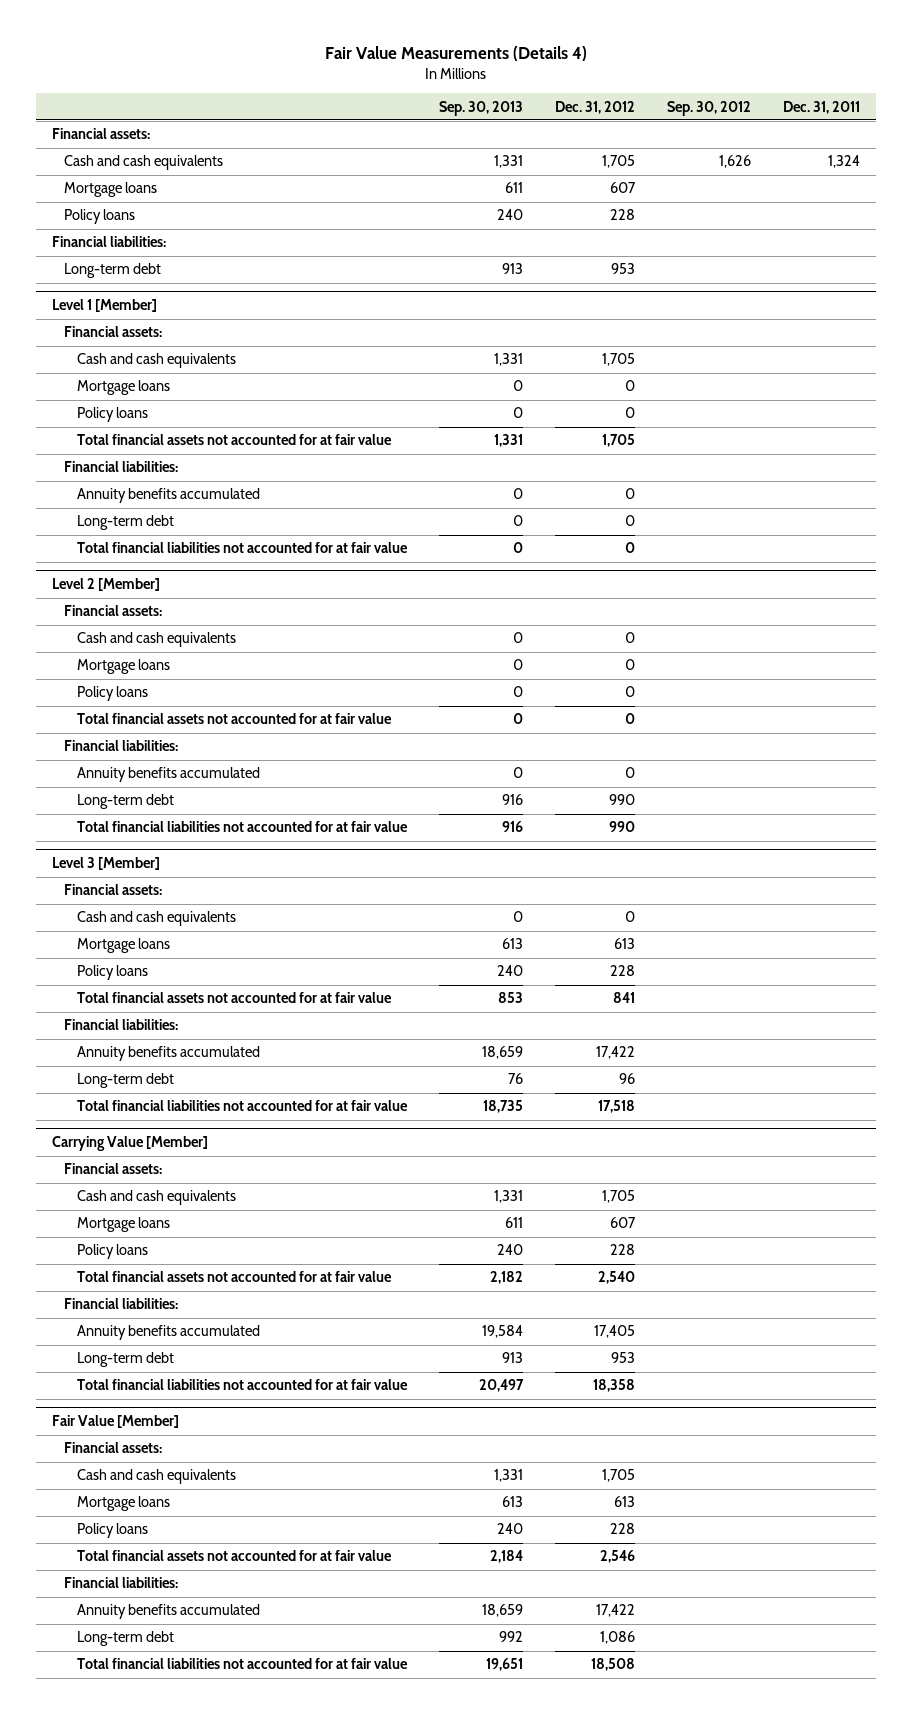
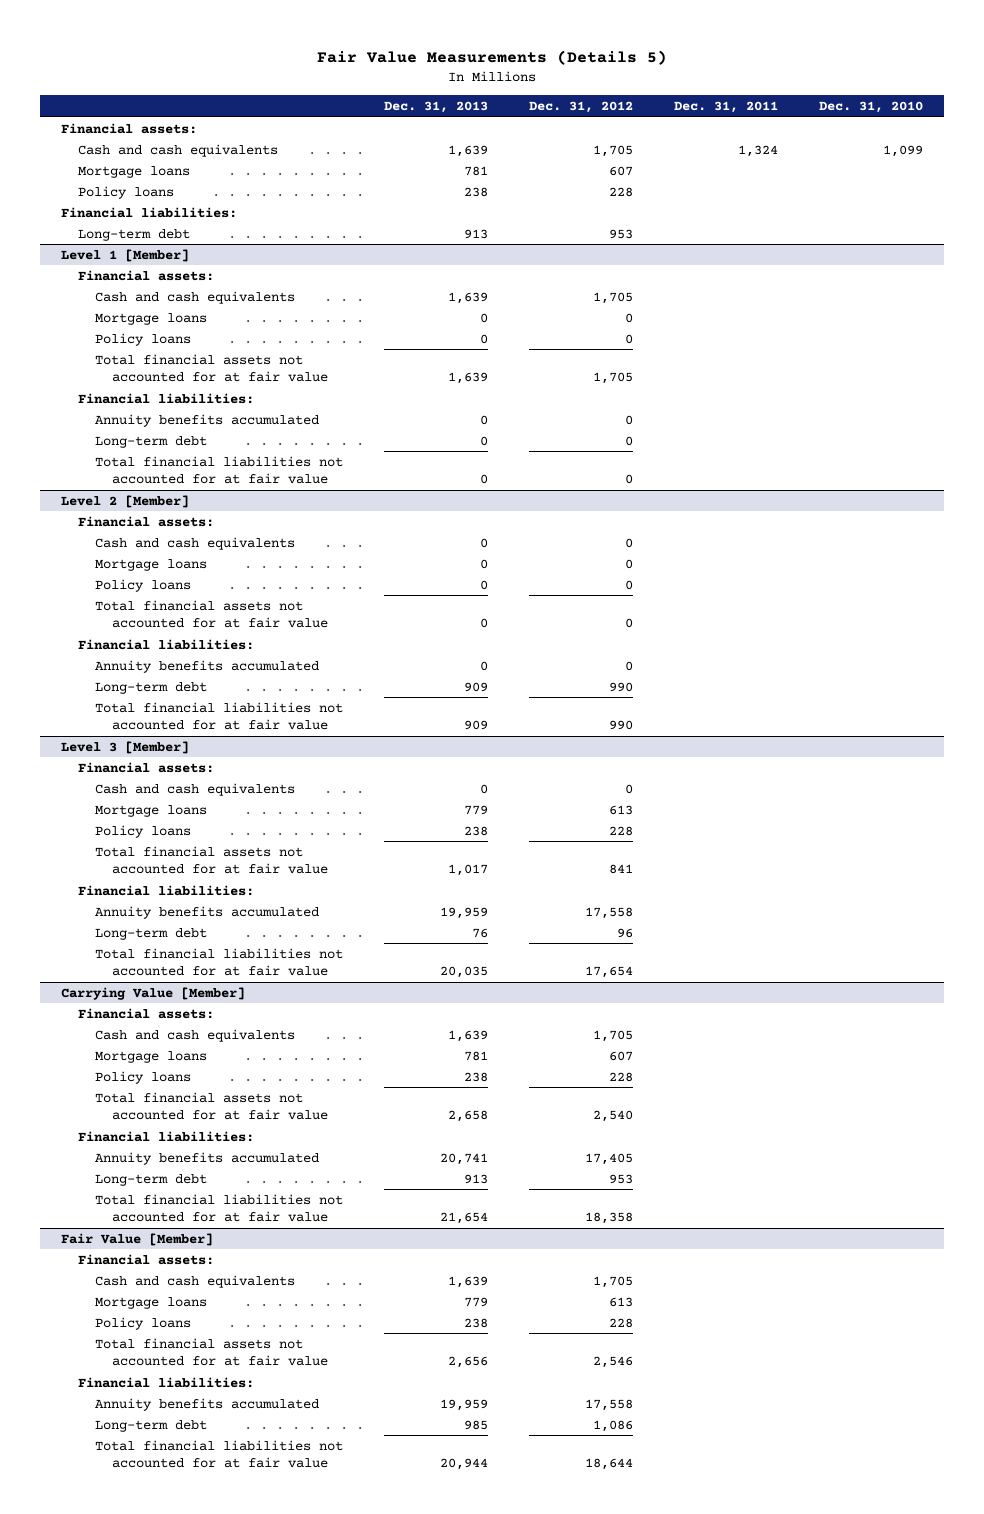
- Fair Value Measurements (Details 4)
+ Fair Value Measurements (Details 5)
- | Sep. 30, 2013 | Dec. 31, 2012 | Sep. 30, 2012 | Dec. 31, 2011
+ | Dec. 31, 2013 | Dec. 31, 2012 | Dec. 31, 2011 | Dec. 31, 2010
@ Level 3 [Member]
- Annuity benefits accumulated | 18,659 | 17,422 | |
+ Annuity benefits accumulated | 19,959 | 17,558 | |
- Total financial liabilities not accounted for at fair value | 18,735 | 17,518 | |
+ Total financial liabilities not accounted for at fair value | 20,035 | 17,654 | |
@ Fair Value [Member]
- Annuity benefits accumulated | 18,659 | 17,422 | |
+ Annuity benefits accumulated | 19,959 | 17,558 | |
- Total financial liabilities not accounted for at fair value | 19,651 | 18,508 | |
+ Total financial liabilities not accounted for at fair value | 20,944 | 18,644 | |

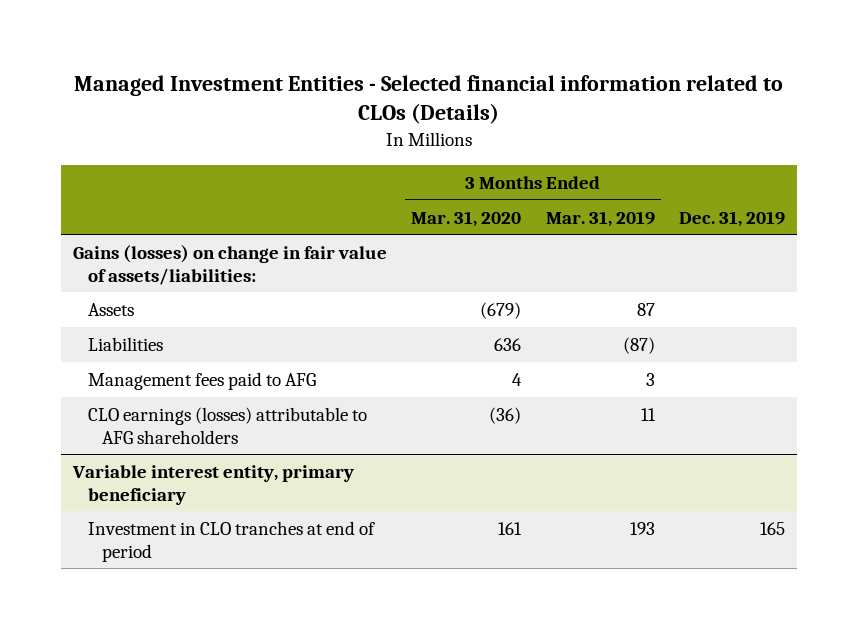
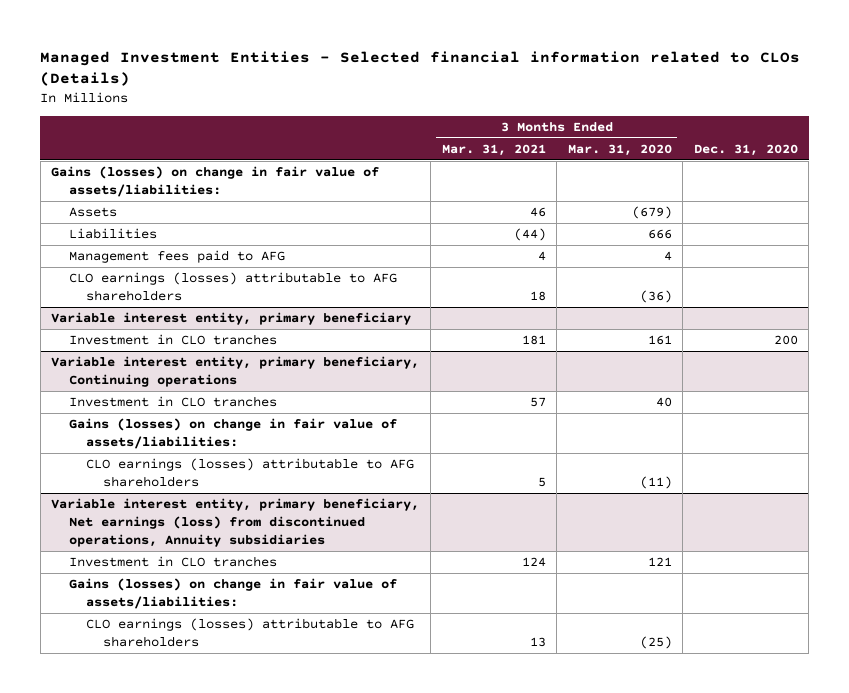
- | 3 Months Ended Mar. 31, 2020 | 3 Months Ended Mar. 31, 2019 | Dec. 31, 2019
+ | 3 Months Ended Mar. 31, 2021 | 3 Months Ended Mar. 31, 2020 | Dec. 31, 2020
- Liabilities | 636 | (87) |
+ Liabilities | (44) | 666 |
@ Variable interest entity, primary beneficiary
- Investment in CLO tranches at end of period | 161 | 193 | 165
+ Investment in CLO tranches | 181 | 161 | 200
+ Variable interest entity, primary beneficiary, Continuing operations
+ Investment in CLO tranches | 57 | 40 |
+ Gains (losses) on change in fair value of assets/liabilities:
+ CLO earnings (losses) attributable to AFG shareholders | 5 | (11) |
+ Variable interest entity, primary beneficiary, Net earnings (loss) from discontinued operations, Annuity subsidiaries
+ Investment in CLO tranches | 124 | 121 |
+ Gains (losses) on change in fair value of assets/liabilities:
+ CLO earnings (losses) attributable to AFG shareholders | 13 | (25) |

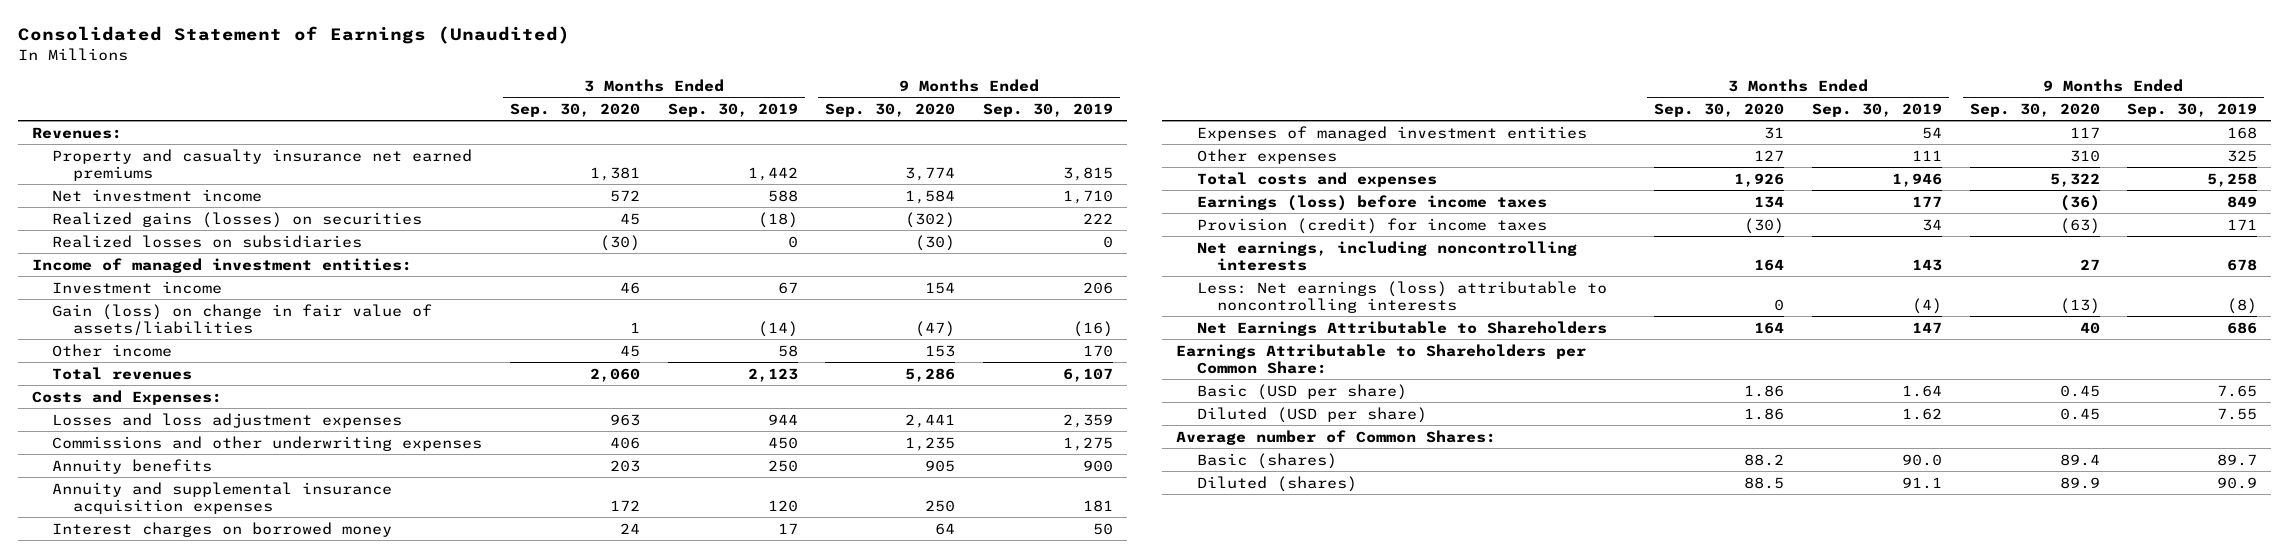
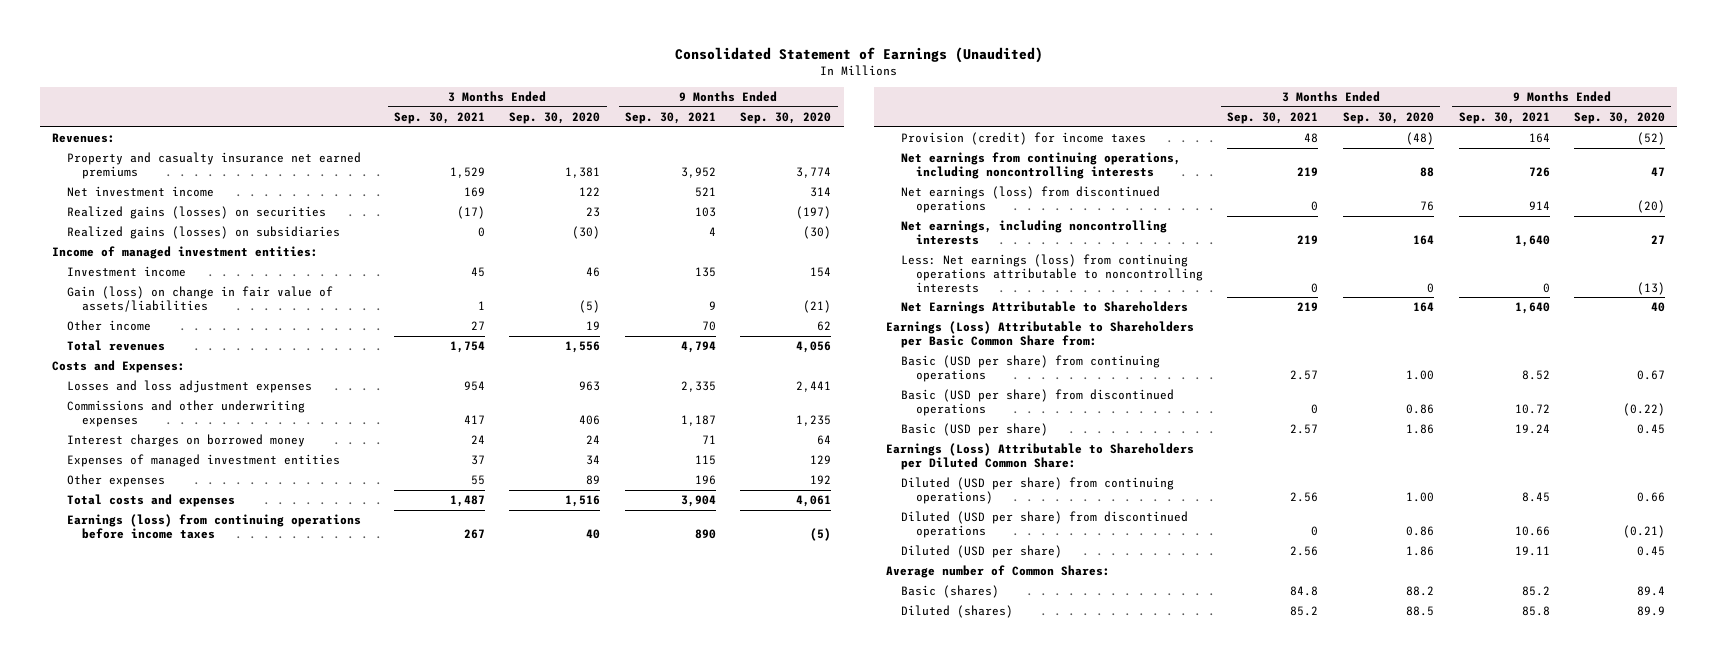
- | 3 Months Ended Sep. 30, 2020 | 3 Months Ended Sep. 30, 2019 | 9 Months Ended Sep. 30, 2020 | 9 Months Ended Sep. 30, 2019
+ | 3 Months Ended Sep. 30, 2021 | 3 Months Ended Sep. 30, 2020 | 9 Months Ended Sep. 30, 2021 | 9 Months Ended Sep. 30, 2020
- Net investment income | 572 | 588 | 1,584 | 1,710
- Realized gains (losses) on securities | 45 | (18) | (302) | 222
- Realized losses on subsidiaries | (30) | 0 | (30) | 0
+ Net investment income | 169 | 122 | 521 | 314
+ Realized gains (losses) on securities | (17) | 23 | 103 | (197)
+ Realized gains (losses) on subsidiaries | 0 | (30) | 4 | (30)
- Gain (loss) on change in fair value of assets/liabilities | 1 | (14) | (47) | (16)
- Other income | 45 | 58 | 153 | 170
- Total revenues | 2,060 | 2,123 | 5,286 | 6,107
+ Gain (loss) on change in fair value of assets/liabilities | 1 | (5) | 9 | (21)
+ Other income | 27 | 19 | 70 | 62
+ Total revenues | 1,754 | 1,556 | 4,794 | 4,056
- Annuity benefits | 203 | 250 | 905 | 900
- Annuity and supplemental insurance acquisition expenses | 172 | 120 | 250 | 181
- Expenses of managed investment entities | 31 | 54 | 117 | 168
- Other expenses | 127 | 111 | 310 | 325
- Total costs and expenses | 1,926 | 1,946 | 5,322 | 5,258
- Earnings (loss) before income taxes | 134 | 177 | (36) | 849
- Provision (credit) for income taxes | (30) | 34 | (63) | 171
+ Expenses of managed investment entities | 37 | 34 | 115 | 129
+ Other expenses | 55 | 89 | 196 | 192
+ Total costs and expenses | 1,487 | 1,516 | 3,904 | 4,061
+ Earnings (loss) from continuing operations before income taxes | 267 | 40 | 890 | (5)
+ Provision (credit) for income taxes | 48 | (48) | 164 | (52)
+ Net earnings from continuing operations, including noncontrolling interests | 219 | 88 | 726 | 47
+ Net earnings (loss) from discontinued operations | 0 | 76 | 914 | (20)
- Less: Net earnings (loss) attributable to noncontrolling interests | 0 | (4) | (13) | (8)
+ Less: Net earnings (loss) from continuing operations attributable to noncontrolling interests | 0 | 0 | 0 | (13)
- Earnings Attributable to Shareholders per Common Share:
+ Earnings (Loss) Attributable to Shareholders per Basic Common Share from:
+ Basic (USD per share) from continuing operations | 2.57 | 1.00 | 8.52 | 0.67
+ Basic (USD per share) from discontinued operations | 0 | 0.86 | 10.72 | (0.22)
+ Earnings (Loss) Attributable to Shareholders per Diluted Common Share:
+ Diluted (USD per share) from continuing operations) | 2.56 | 1.00 | 8.45 | 0.66
+ Diluted (USD per share) from discontinued operations | 0 | 0.86 | 10.66 | (0.21)

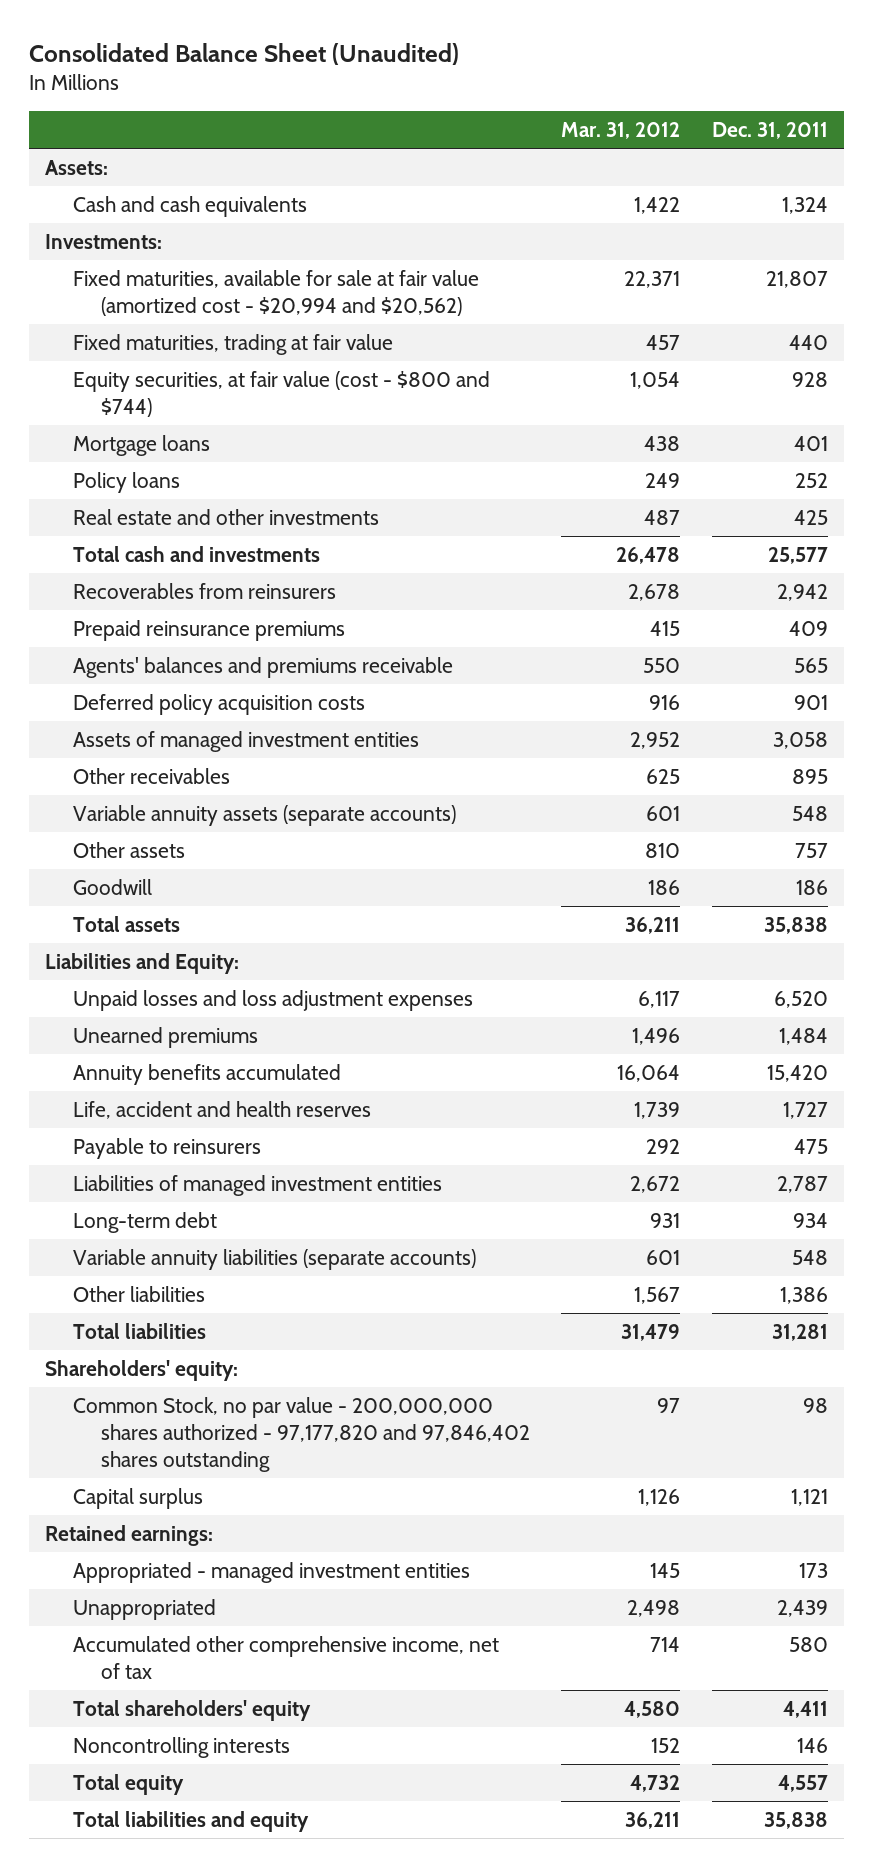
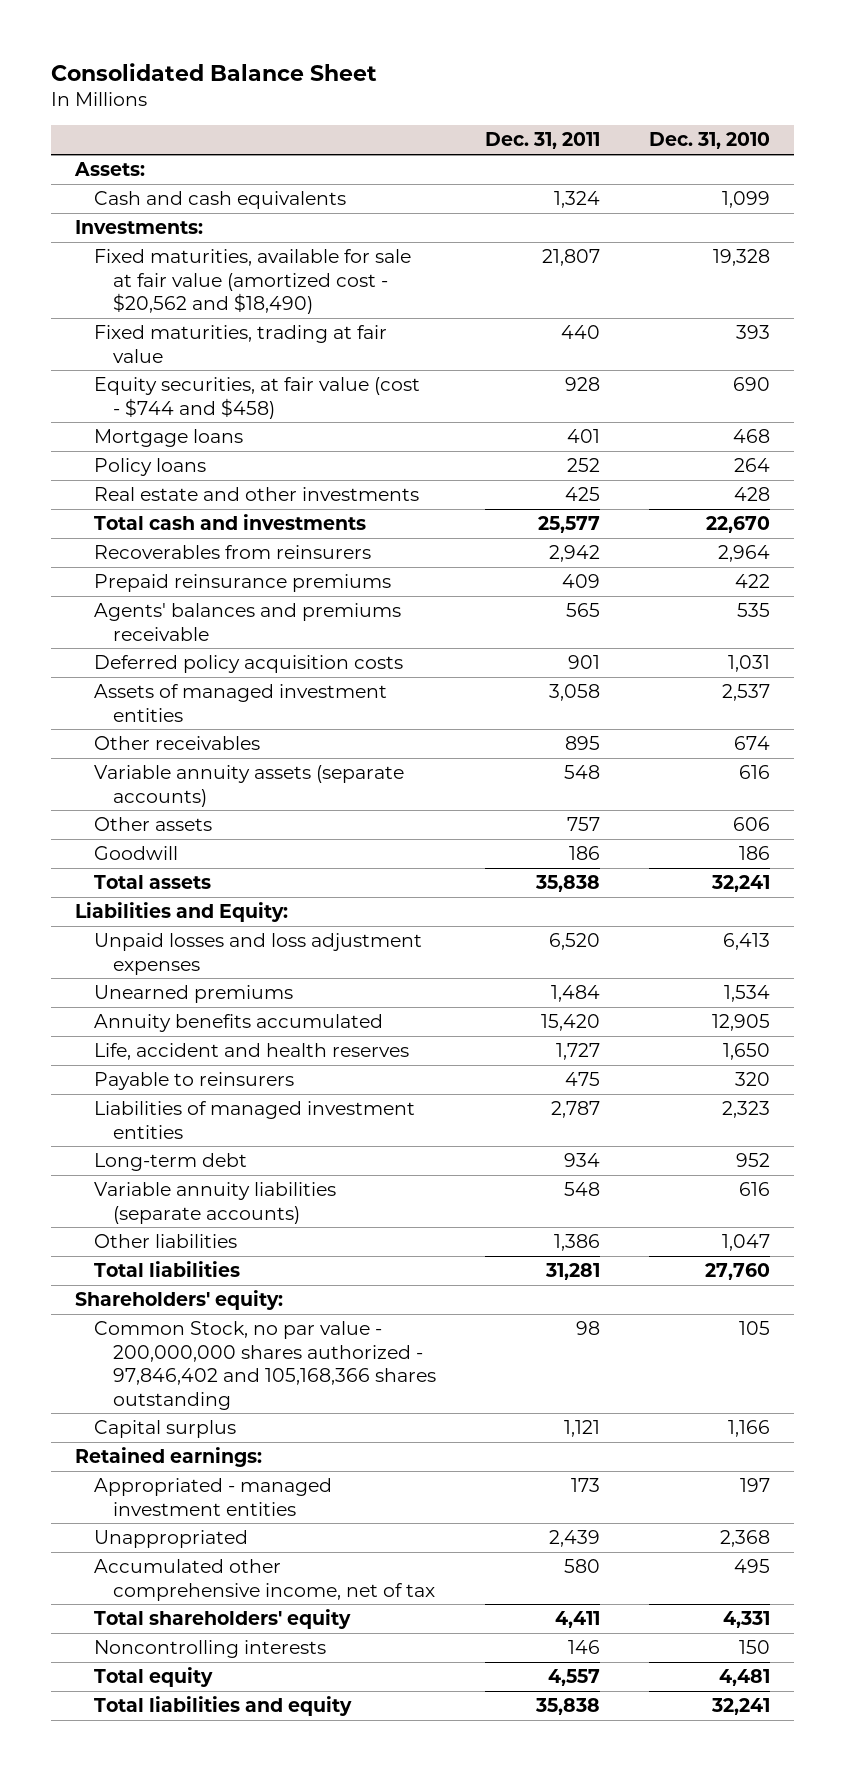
- Consolidated Balance Sheet (Unaudited)
+ Consolidated Balance Sheet
- | Mar. 31, 2012 | Dec. 31, 2011
+ | Dec. 31, 2011 | Dec. 31, 2010
- Fixed maturities, available for sale at fair value (amortized cost - $20,994 and $20,562) | 22,371 | 21,807
+ Fixed maturities, available for sale at fair value (amortized cost - $20,562 and $18,490) | 21,807 | 19,328
- Equity securities, at fair value (cost - $800 and $744) | 1,054 | 928
+ Equity securities, at fair value (cost - $744 and $458) | 928 | 690
- Common Stock, no par value - 200,000,000 shares authorized - 97,177,820 and 97,846,402 shares outstanding | 97 | 98
+ Common Stock, no par value - 200,000,000 shares authorized - 97,846,402 and 105,168,366 shares outstanding | 98 | 105

